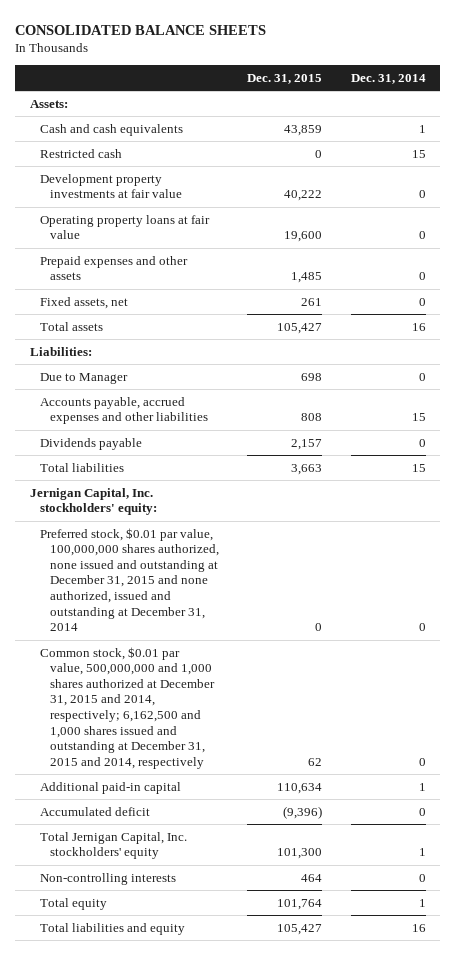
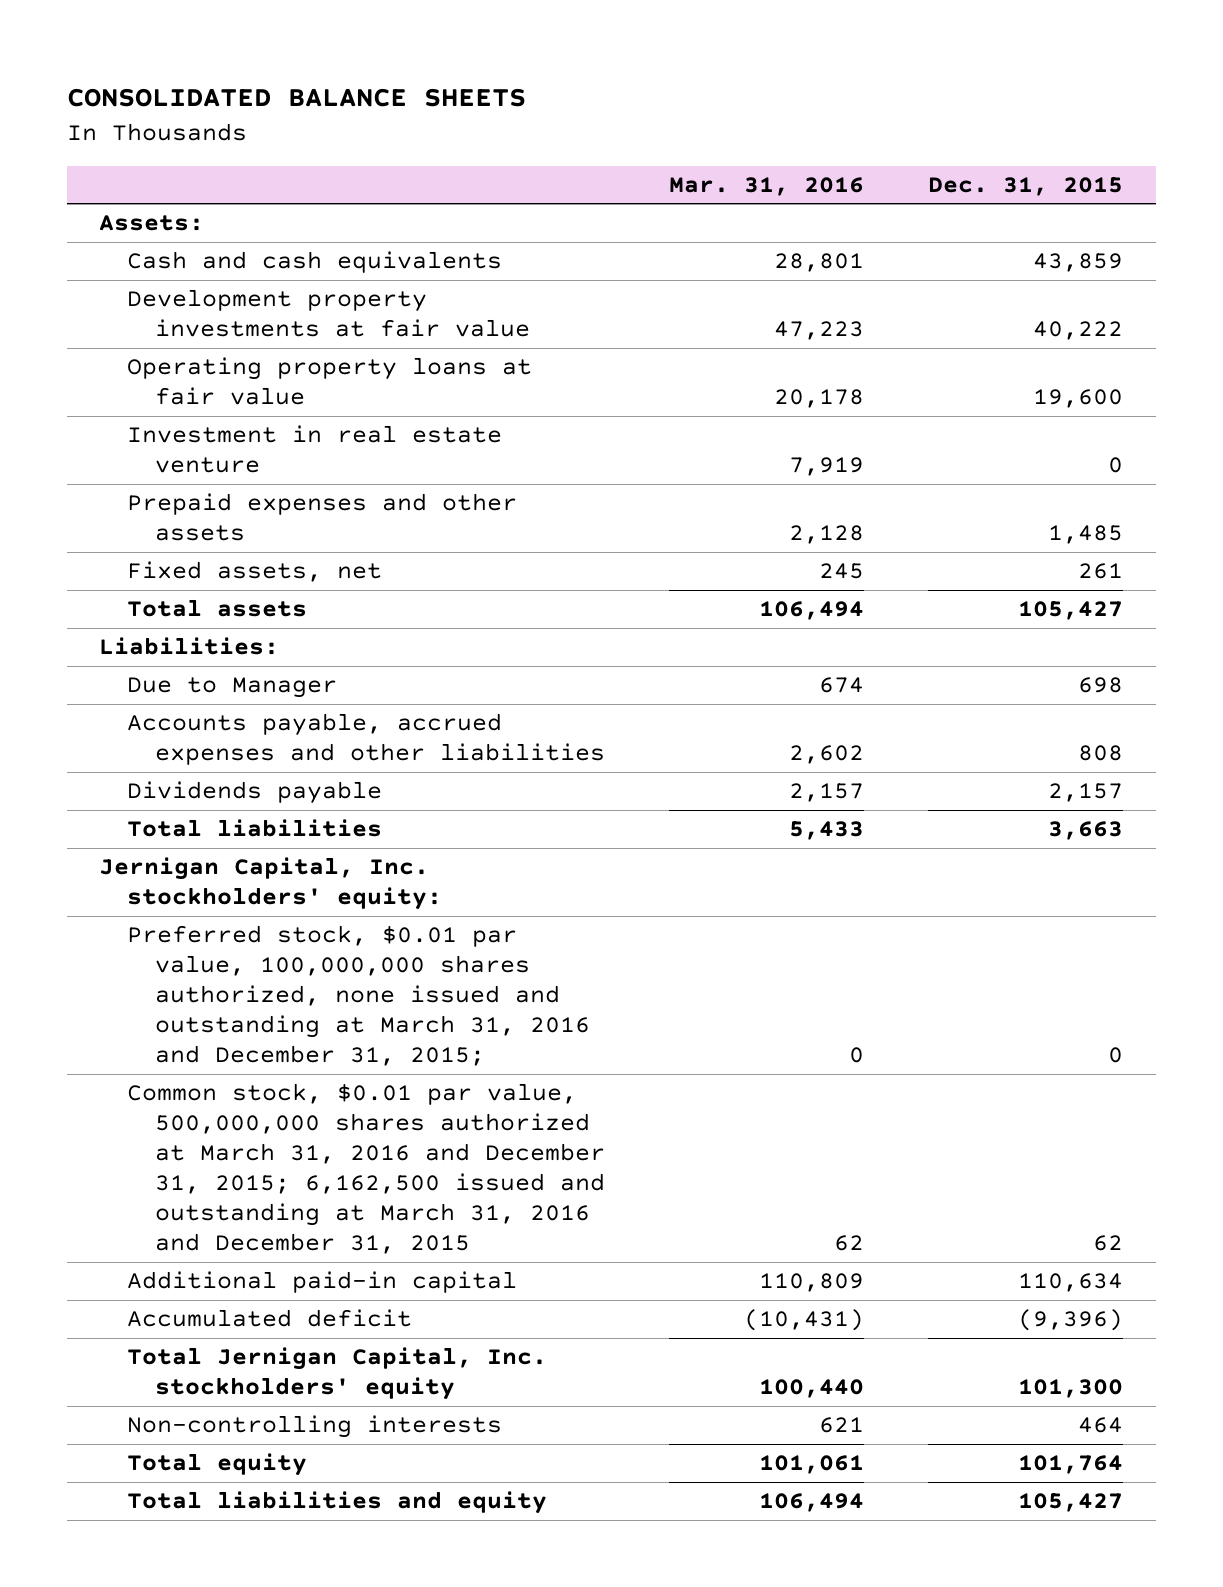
- | Dec. 31, 2015 | Dec. 31, 2014
+ | Mar. 31, 2016 | Dec. 31, 2015
- Restricted cash | 0 | 15
+ Investment in real estate venture | 7,919 | 0
- Preferred stock, $0.01 par value, 100,000,000 shares authorized, none issued and outstanding at December 31, 2015 and none authorized, issued and outstanding at December 31, 2014 | 0 | 0
- Common stock, $0.01 par value, 500,000,000 and 1,000 shares authorized at December 31, 2015 and 2014, respectively; 6,162,500 and 1,000 shares issued and outstanding at December 31, 2015 and 2014, respectively | 62 | 0
+ Preferred stock, $0.01 par value, 100,000,000 shares authorized, none issued and outstanding at March 31, 2016 and December 31, 2015; | 0 | 0
+ Common stock, $0.01 par value, 500,000,000 shares authorized at March 31, 2016 and December 31, 2015; 6,162,500 issued and outstanding at March 31, 2016 and December 31, 2015 | 62 | 62

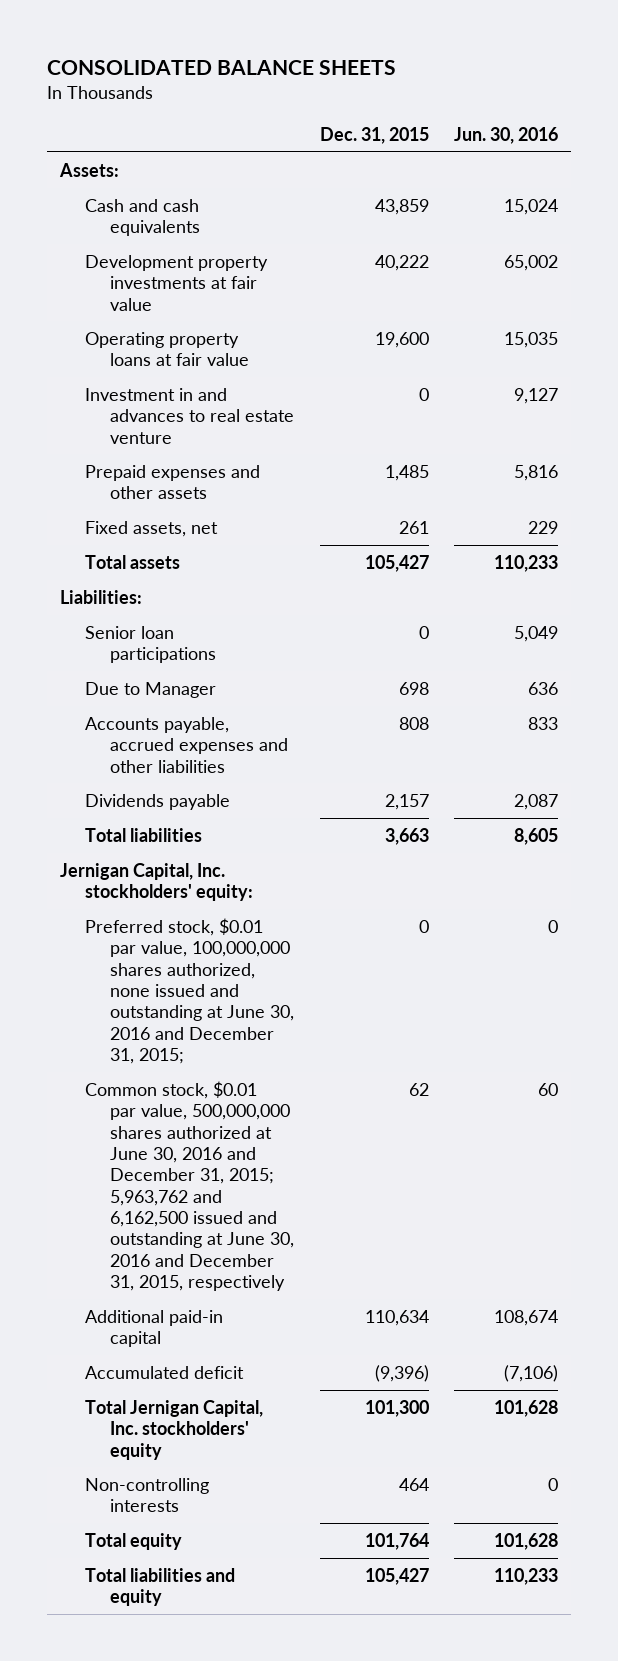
- | Mar. 31, 2016 | Dec. 31, 2015
+ | Dec. 31, 2015 | Jun. 30, 2016
- Investment in real estate venture | 7,919 | 0
+ Investment in and advances to real estate venture | 0 | 9,127
+ Senior loan participations | 0 | 5,049
- Preferred stock, $0.01 par value, 100,000,000 shares authorized, none issued and outstanding at March 31, 2016 and December 31, 2015; | 0 | 0
- Common stock, $0.01 par value, 500,000,000 shares authorized at March 31, 2016 and December 31, 2015; 6,162,500 issued and outstanding at March 31, 2016 and December 31, 2015 | 62 | 62
+ Preferred stock, $0.01 par value, 100,000,000 shares authorized, none issued and outstanding at June 30, 2016 and December 31, 2015; | 0 | 0
+ Common stock, $0.01 par value, 500,000,000 shares authorized at June 30, 2016 and December 31, 2015; 5,963,762 and 6,162,500 issued and outstanding at June 30, 2016 and December 31, 2015, respectively | 62 | 60

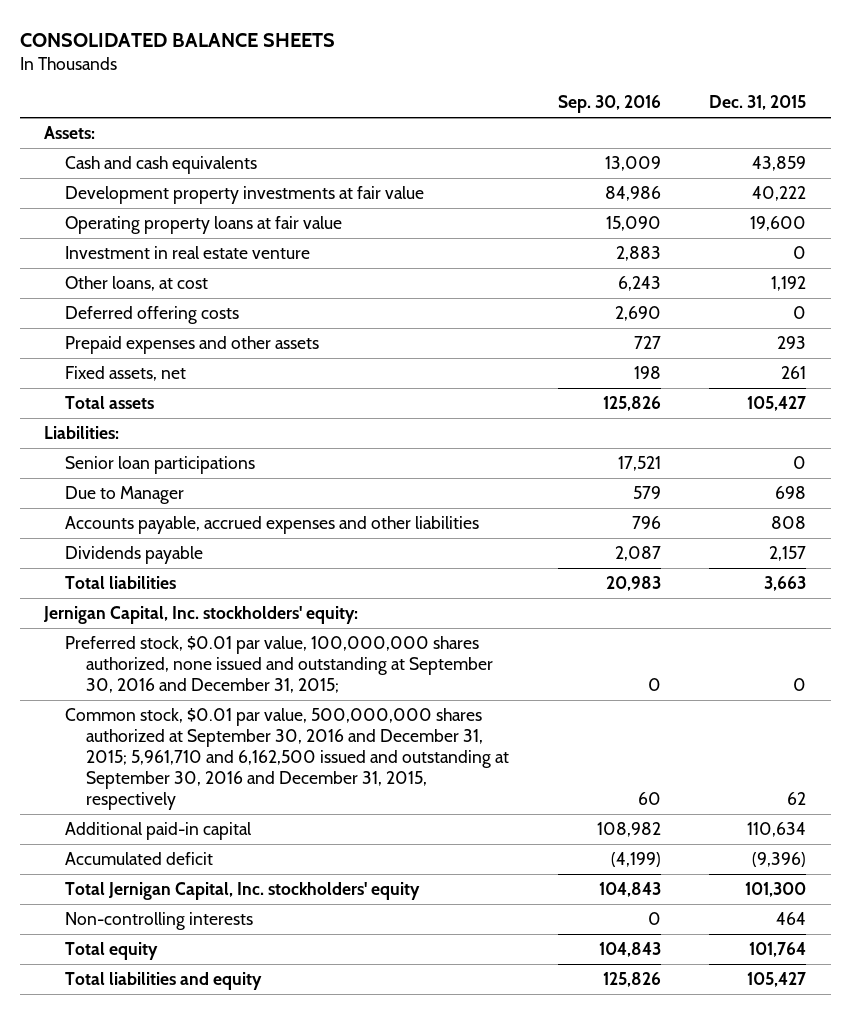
- | Dec. 31, 2015 | Jun. 30, 2016
+ | Sep. 30, 2016 | Dec. 31, 2015
- Investment in and advances to real estate venture | 0 | 9,127
- Prepaid expenses and other assets | 1,485 | 5,816
+ Investment in real estate venture | 2,883 | 0
+ Other loans, at cost | 6,243 | 1,192
+ Deferred offering costs | 2,690 | 0
+ Prepaid expenses and other assets | 727 | 293
- Preferred stock, $0.01 par value, 100,000,000 shares authorized, none issued and outstanding at June 30, 2016 and December 31, 2015; | 0 | 0
- Common stock, $0.01 par value, 500,000,000 shares authorized at June 30, 2016 and December 31, 2015; 5,963,762 and 6,162,500 issued and outstanding at June 30, 2016 and December 31, 2015, respectively | 62 | 60
+ Preferred stock, $0.01 par value, 100,000,000 shares authorized, none issued and outstanding at September 30, 2016 and December 31, 2015; | 0 | 0
+ Common stock, $0.01 par value, 500,000,000 shares authorized at September 30, 2016 and December 31, 2015; 5,961,710 and 6,162,500 issued and outstanding at September 30, 2016 and December 31, 2015, respectively | 60 | 62

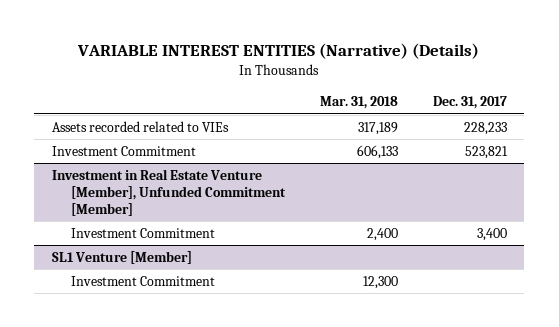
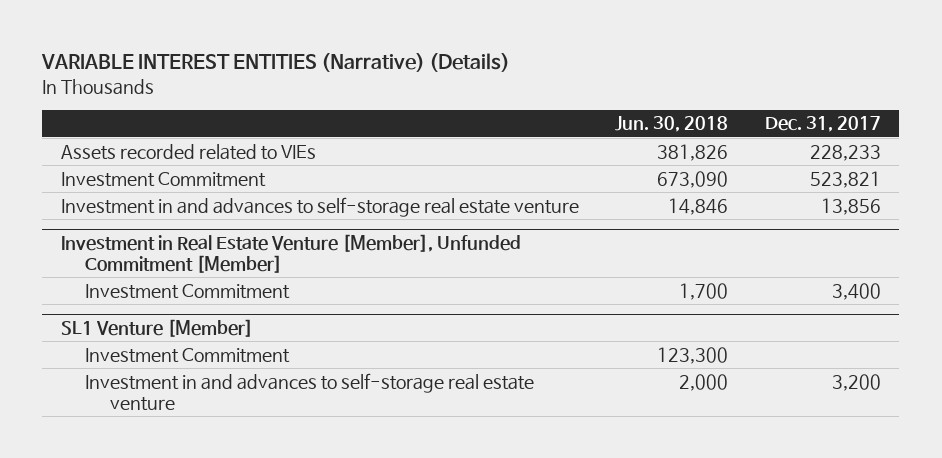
- | Mar. 31, 2018 | Dec. 31, 2017
+ | Jun. 30, 2018 | Dec. 31, 2017
+ Investment in and advances to self-storage real estate venture | 14,846 | 13,856
@ SL1 Venture [Member]
+ Investment in and advances to self-storage real estate venture | 2,000 | 3,200

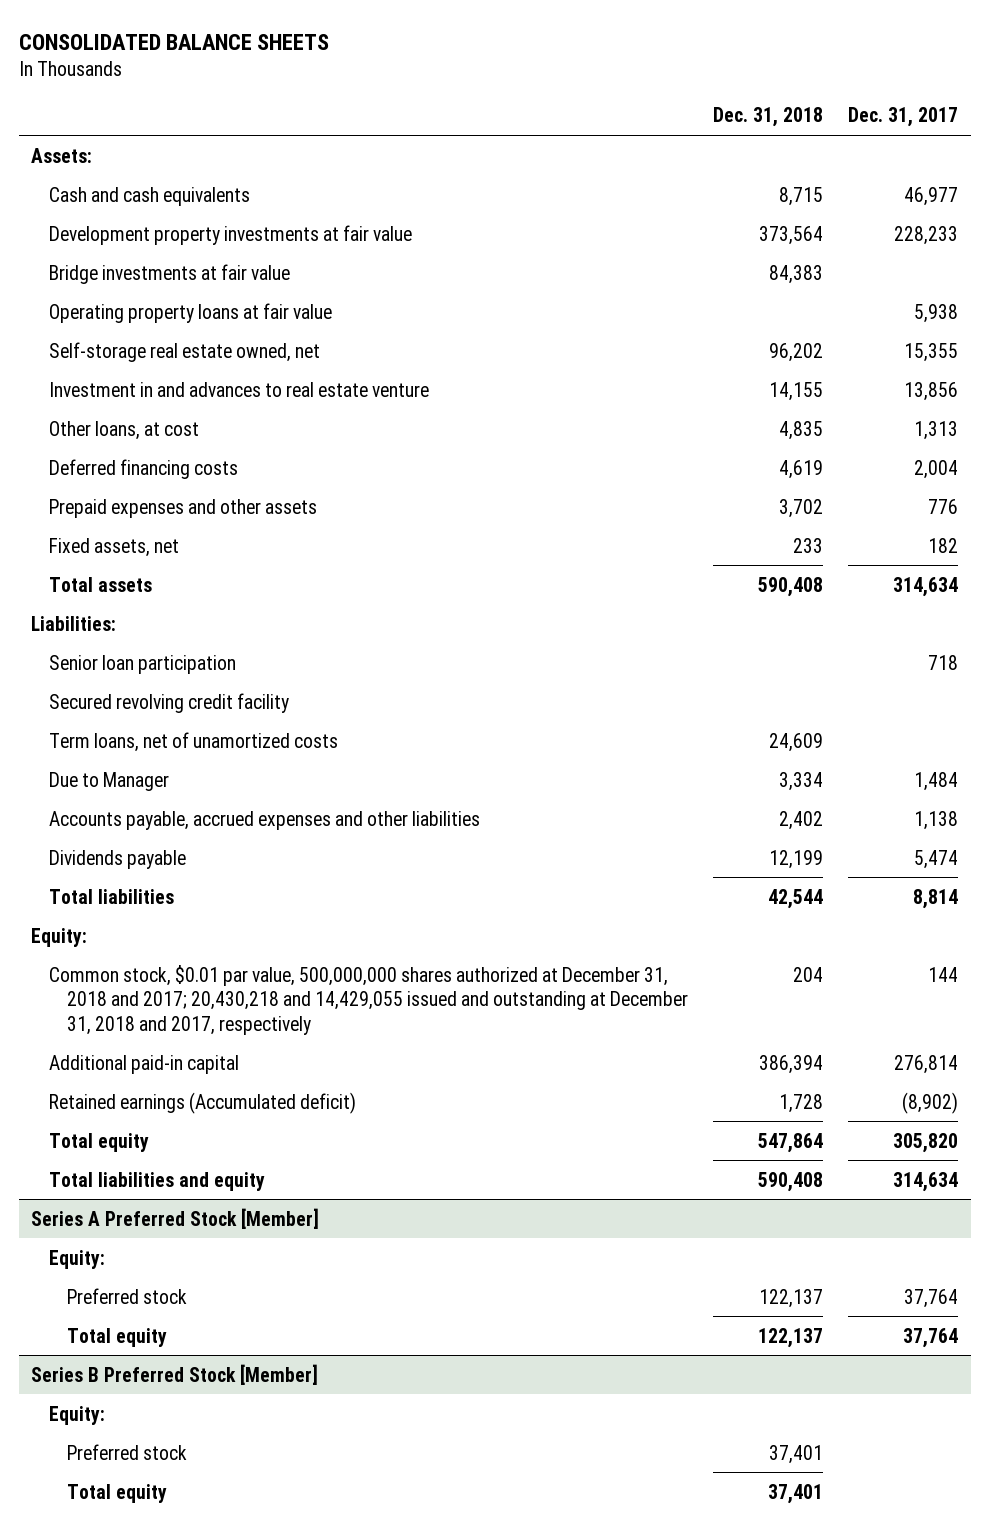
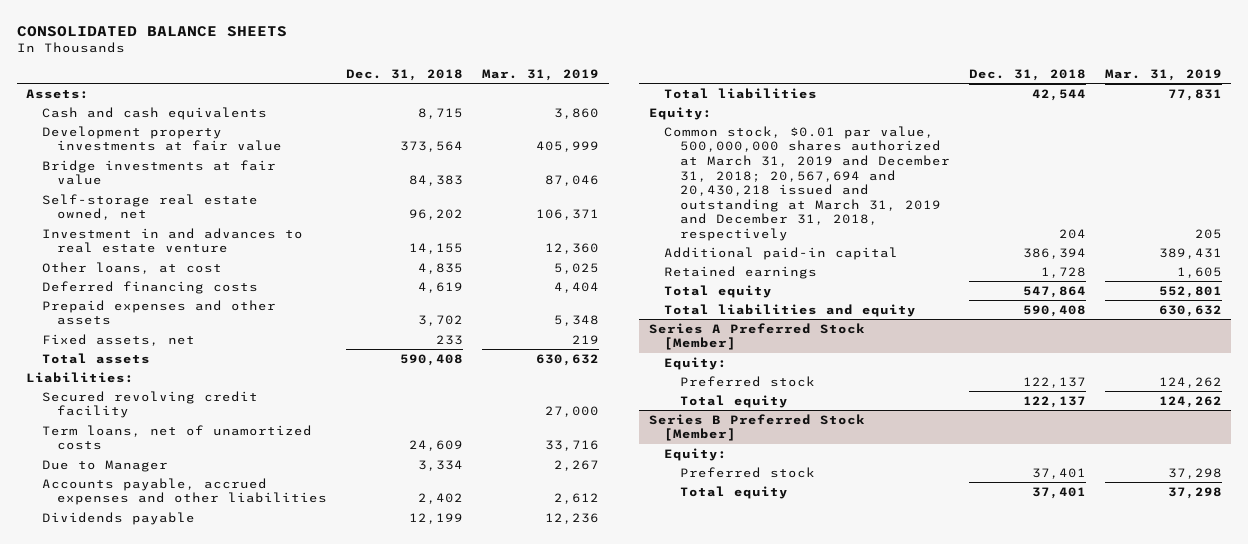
- | Dec. 31, 2018 | Dec. 31, 2017
+ | Dec. 31, 2018 | Mar. 31, 2019
- Operating property loans at fair value | | 5,938
- Senior loan participation | | 718
- Common stock, $0.01 par value, 500,000,000 shares authorized at December 31, 2018 and 2017; 20,430,218 and 14,429,055 issued and outstanding at December 31, 2018 and 2017, respectively | 204 | 144
+ Common stock, $0.01 par value, 500,000,000 shares authorized at March 31, 2019 and December 31, 2018; 20,567,694 and 20,430,218 issued and outstanding at March 31, 2019 and December 31, 2018, respectively | 204 | 205
- Retained earnings (Accumulated deficit) | 1,728 | (8,902)
+ Retained earnings | 1,728 | 1,605

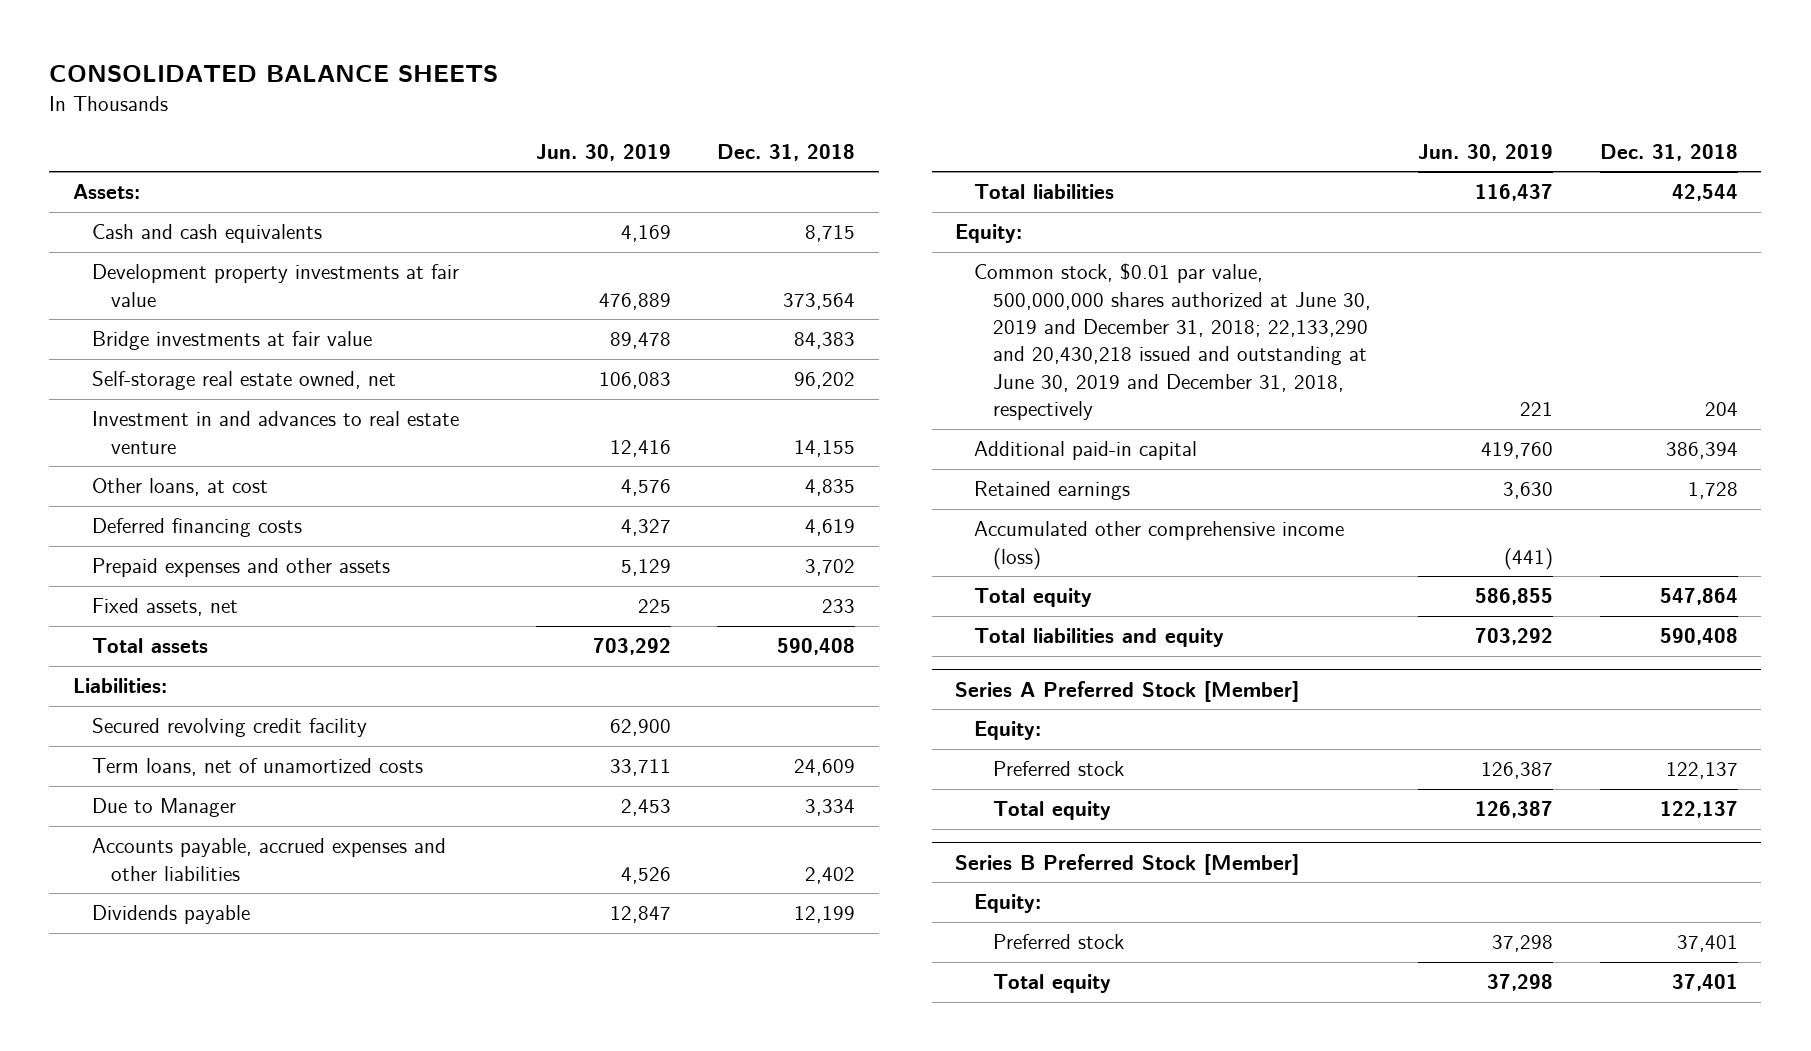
- | Dec. 31, 2018 | Mar. 31, 2019
+ | Jun. 30, 2019 | Dec. 31, 2018
- Common stock, $0.01 par value, 500,000,000 shares authorized at March 31, 2019 and December 31, 2018; 20,567,694 and 20,430,218 issued and outstanding at March 31, 2019 and December 31, 2018, respectively | 204 | 205
+ Common stock, $0.01 par value, 500,000,000 shares authorized at June 30, 2019 and December 31, 2018; 22,133,290 and 20,430,218 issued and outstanding at June 30, 2019 and December 31, 2018, respectively | 221 | 204
+ Accumulated other comprehensive income (loss) | (441) |

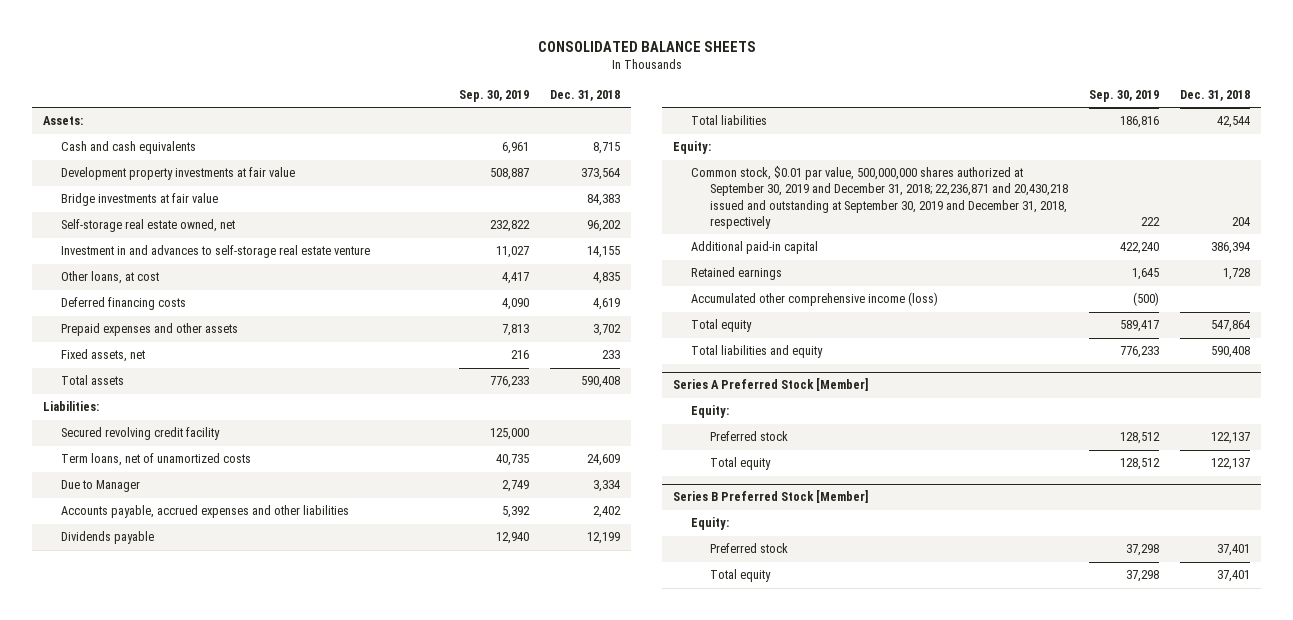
- | Jun. 30, 2019 | Dec. 31, 2018
+ | Sep. 30, 2019 | Dec. 31, 2018
- Investment in and advances to real estate venture | 12,416 | 14,155
+ Investment in and advances to self-storage real estate venture | 11,027 | 14,155
- Common stock, $0.01 par value, 500,000,000 shares authorized at June 30, 2019 and December 31, 2018; 22,133,290 and 20,430,218 issued and outstanding at June 30, 2019 and December 31, 2018, respectively | 221 | 204
+ Common stock, $0.01 par value, 500,000,000 shares authorized at September 30, 2019 and December 31, 2018; 22,236,871 and 20,430,218 issued and outstanding at September 30, 2019 and December 31, 2018, respectively | 222 | 204

